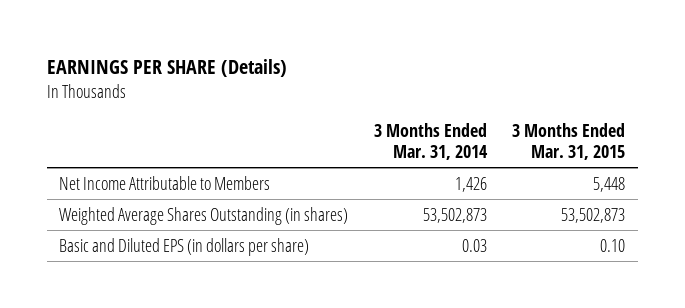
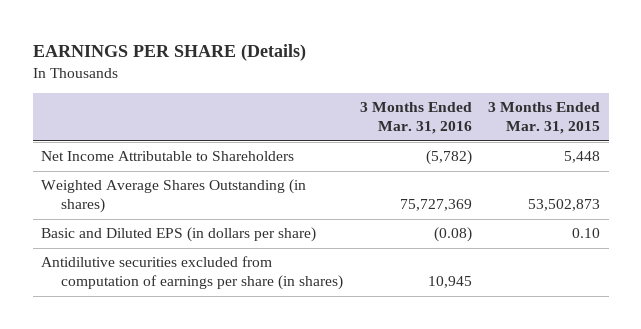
- | 3 Months Ended Mar. 31, 2014 | 3 Months Ended Mar. 31, 2015
+ | 3 Months Ended Mar. 31, 2016 | 3 Months Ended Mar. 31, 2015
- Net Income Attributable to Members | 1,426 | 5,448
+ Net Income Attributable to Shareholders | (5,782) | 5,448
+ Antidilutive securities excluded from computation of earnings per share (in shares) | 10,945 |

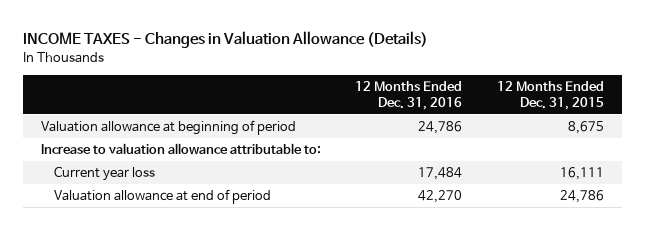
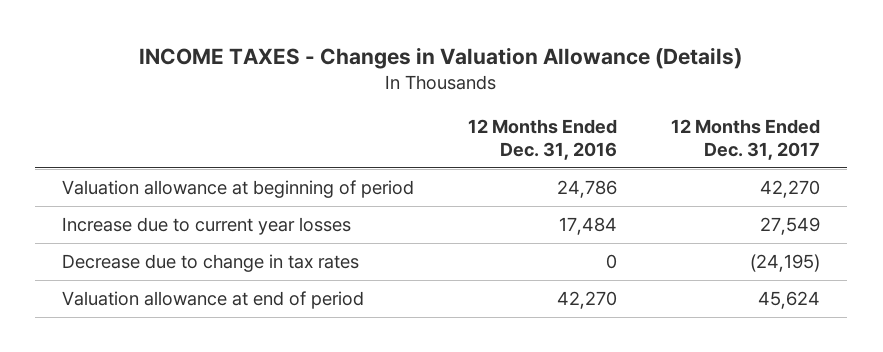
- | 12 Months Ended Dec. 31, 2016 | 12 Months Ended Dec. 31, 2015
+ | 12 Months Ended Dec. 31, 2016 | 12 Months Ended Dec. 31, 2017
- Increase to valuation allowance attributable to:
- Current year loss | 17,484 | 16,111
+ Increase due to current year losses | 17,484 | 27,549
+ Decrease due to change in tax rates | 0 | (24,195)

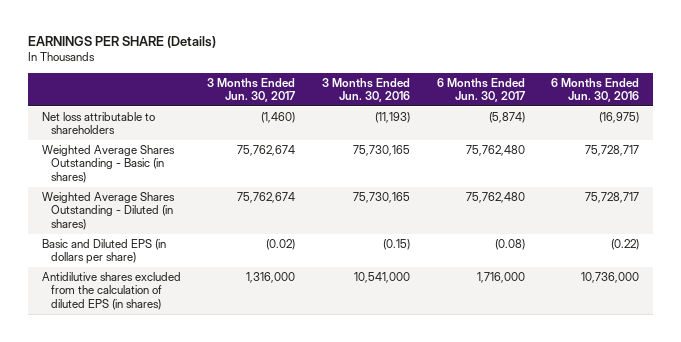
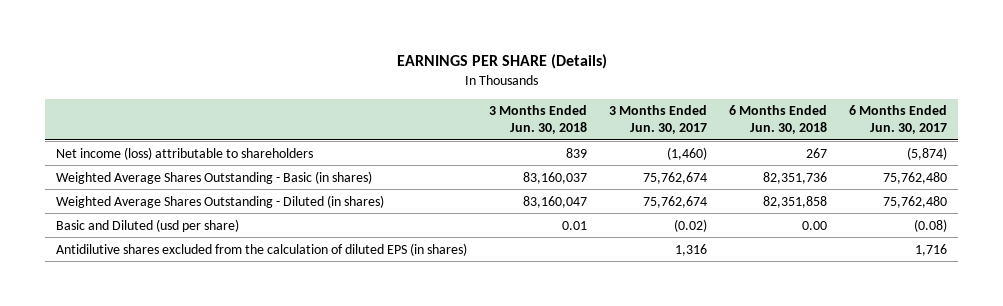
- | 3 Months Ended Jun. 30, 2017 | 3 Months Ended Jun. 30, 2016 | 6 Months Ended Jun. 30, 2017 | 6 Months Ended Jun. 30, 2016
+ | 3 Months Ended Jun. 30, 2018 | 3 Months Ended Jun. 30, 2017 | 6 Months Ended Jun. 30, 2018 | 6 Months Ended Jun. 30, 2017
- Net loss attributable to shareholders | (1,460) | (11,193) | (5,874) | (16,975)
+ Net income (loss) attributable to shareholders | 839 | (1,460) | 267 | (5,874)
- Basic and Diluted EPS (in dollars per share) | (0.02) | (0.15) | (0.08) | (0.22)
- Antidilutive shares excluded from the calculation of diluted EPS (in shares) | 1,316,000 | 10,541,000 | 1,716,000 | 10,736,000
+ Basic and Diluted (usd per share) | 0.01 | (0.02) | 0.00 | (0.08)
+ Antidilutive shares excluded from the calculation of diluted EPS (in shares) | | 1,316 | | 1,716

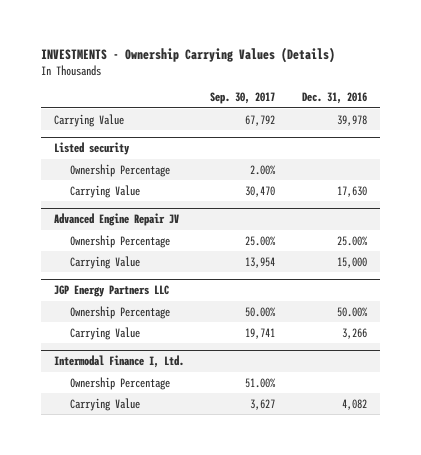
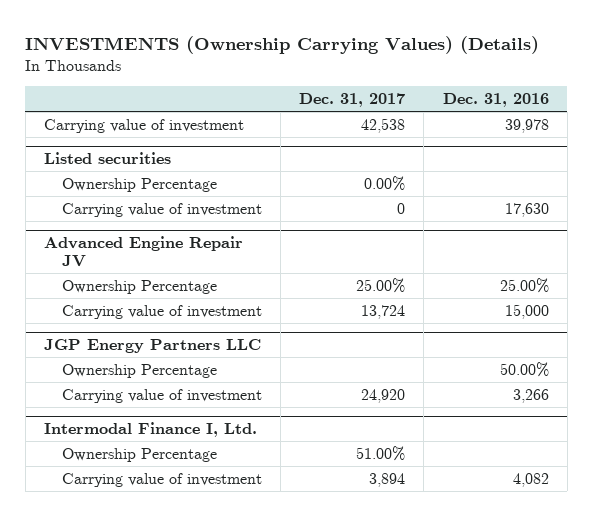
- INVESTMENTS - Ownership Carrying Values (Details)
+ INVESTMENTS (Ownership Carrying Values) (Details)
- | Sep. 30, 2017 | Dec. 31, 2016
+ | Dec. 31, 2017 | Dec. 31, 2016
- Carrying Value | 67,792 | 39,978
- Listed security
+ Carrying value of investment | 42,538 | 39,978
+ Listed securities
- Carrying Value | 30,470 | 17,630
+ Carrying value of investment | 0 | 17,630
@ Advanced Engine Repair JV
- Carrying Value | 13,954 | 15,000
+ Carrying value of investment | 13,724 | 15,000
@ JGP Energy Partners LLC
- Carrying Value | 19,741 | 3,266
+ Carrying value of investment | 24,920 | 3,266
@ Intermodal Finance I, Ltd.
- Carrying Value | 3,627 | 4,082
+ Carrying value of investment | 3,894 | 4,082

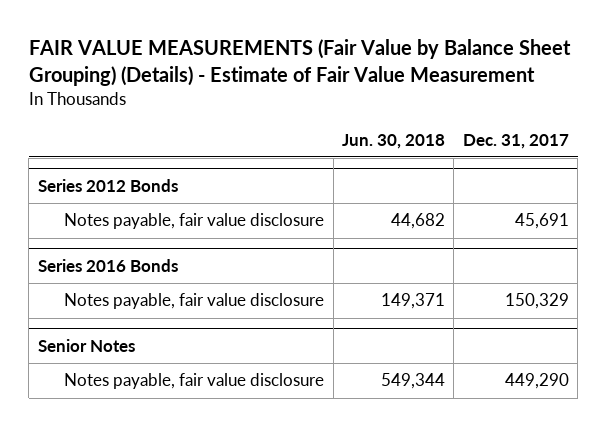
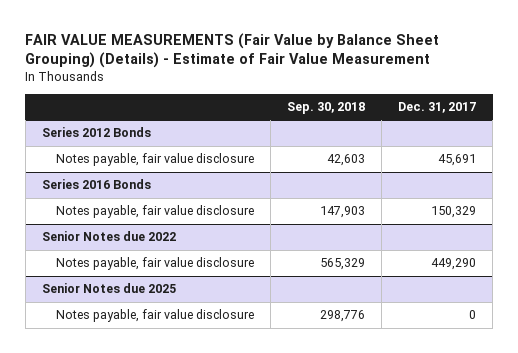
- | Jun. 30, 2018 | Dec. 31, 2017
+ | Sep. 30, 2018 | Dec. 31, 2017
- Senior Notes
+ Senior Notes due 2022
+ Senior Notes due 2025
+ Notes payable, fair value disclosure | 298,776 | 0

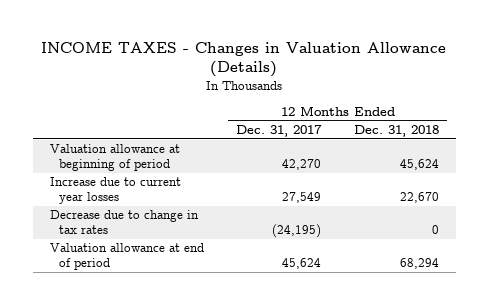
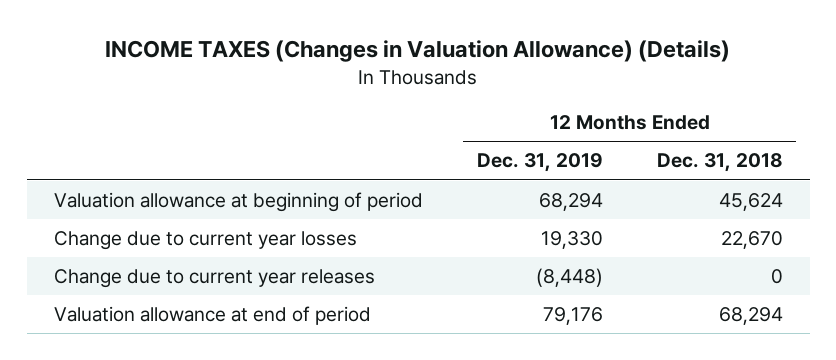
- INCOME TAXES - Changes in Valuation Allowance (Details)
+ INCOME TAXES (Changes in Valuation Allowance) (Details)
- | 12 Months Ended Dec. 31, 2017 | 12 Months Ended Dec. 31, 2018
+ | 12 Months Ended Dec. 31, 2019 | 12 Months Ended Dec. 31, 2018
- Increase due to current year losses | 27,549 | 22,670
- Decrease due to change in tax rates | (24,195) | 0
+ Change due to current year losses | 19,330 | 22,670
+ Change due to current year releases | (8,448) | 0

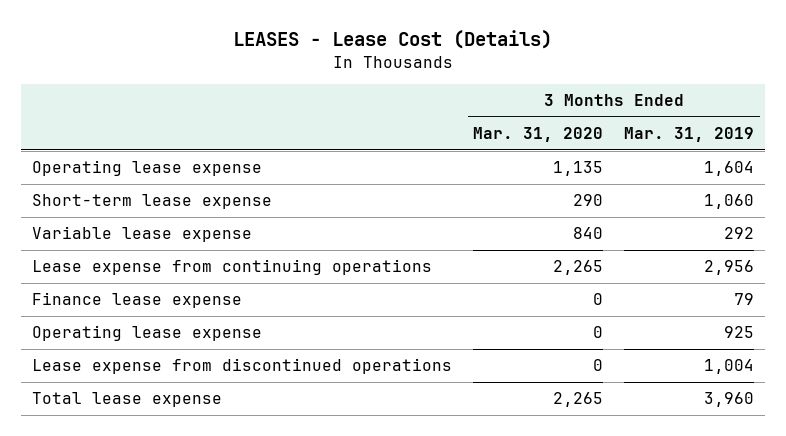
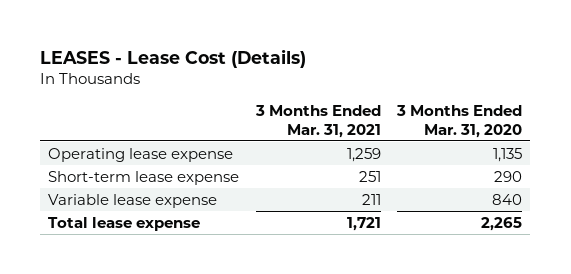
- | 3 Months Ended Mar. 31, 2020 | 3 Months Ended Mar. 31, 2019
+ | 3 Months Ended Mar. 31, 2021 | 3 Months Ended Mar. 31, 2020
- Lease expense from continuing operations | 2,265 | 2,956
- Finance lease expense | 0 | 79
- Operating lease expense | 0 | 925
- Lease expense from discontinued operations | 0 | 1,004

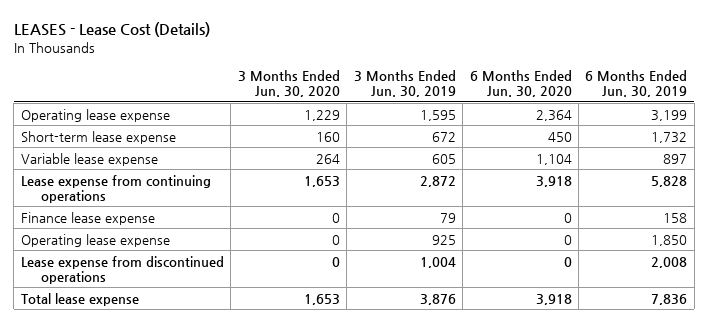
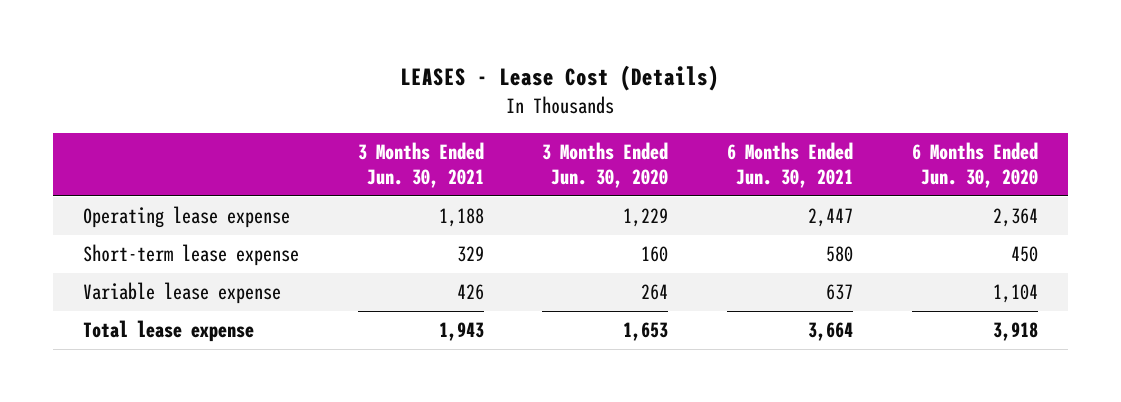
- | 3 Months Ended Jun. 30, 2020 | 3 Months Ended Jun. 30, 2019 | 6 Months Ended Jun. 30, 2020 | 6 Months Ended Jun. 30, 2019
+ | 3 Months Ended Jun. 30, 2021 | 3 Months Ended Jun. 30, 2020 | 6 Months Ended Jun. 30, 2021 | 6 Months Ended Jun. 30, 2020
- Lease expense from continuing operations | 1,653 | 2,872 | 3,918 | 5,828
- Finance lease expense | 0 | 79 | 0 | 158
- Operating lease expense | 0 | 925 | 0 | 1,850
- Lease expense from discontinued operations | 0 | 1,004 | 0 | 2,008

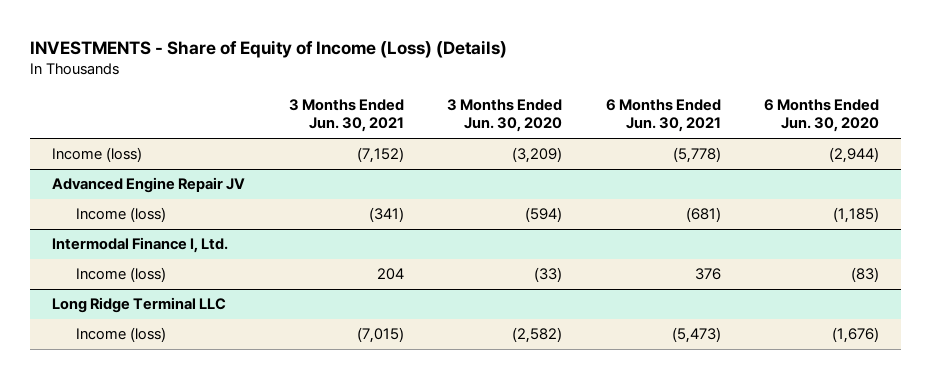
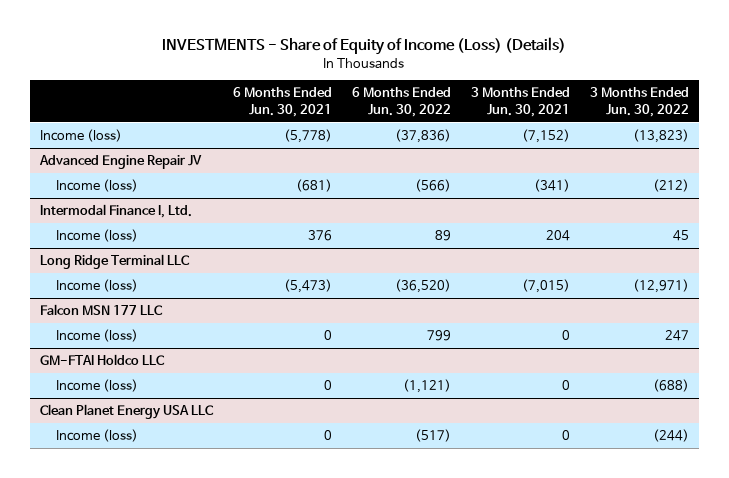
- | 3 Months Ended Jun. 30, 2021 | 3 Months Ended Jun. 30, 2020 | 6 Months Ended Jun. 30, 2021 | 6 Months Ended Jun. 30, 2020
+ | 6 Months Ended Jun. 30, 2021 | 6 Months Ended Jun. 30, 2022 | 3 Months Ended Jun. 30, 2021 | 3 Months Ended Jun. 30, 2022
+ Falcon MSN 177 LLC
+ Income (loss) | 0 | 799 | 0 | 247
+ GM-FTAI Holdco LLC
+ Income (loss) | 0 | (1,121) | 0 | (688)
+ Clean Planet Energy USA LLC
+ Income (loss) | 0 | (517) | 0 | (244)

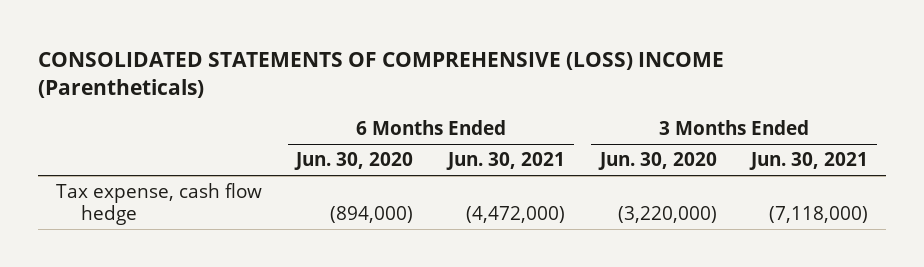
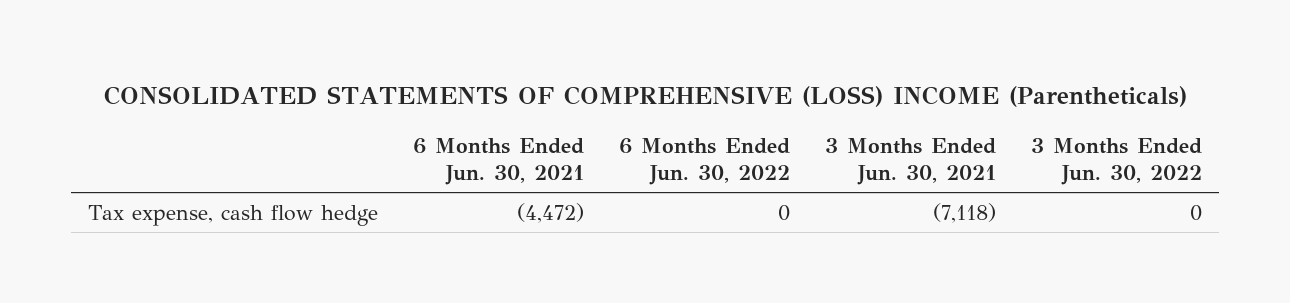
- | 6 Months Ended Jun. 30, 2020 | 6 Months Ended Jun. 30, 2021 | 3 Months Ended Jun. 30, 2020 | 3 Months Ended Jun. 30, 2021
+ | 6 Months Ended Jun. 30, 2021 | 6 Months Ended Jun. 30, 2022 | 3 Months Ended Jun. 30, 2021 | 3 Months Ended Jun. 30, 2022
- Tax expense, cash flow hedge | (894,000) | (4,472,000) | (3,220,000) | (7,118,000)
+ Tax expense, cash flow hedge | (4,472) | 0 | (7,118) | 0

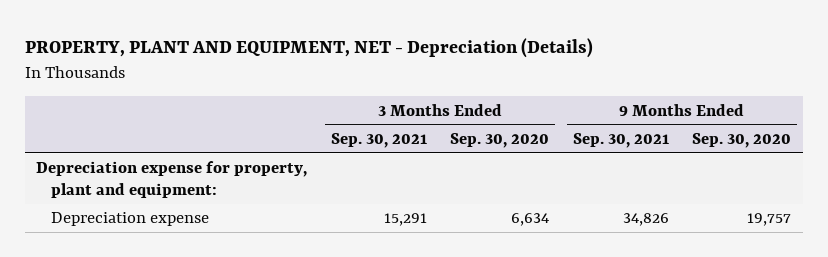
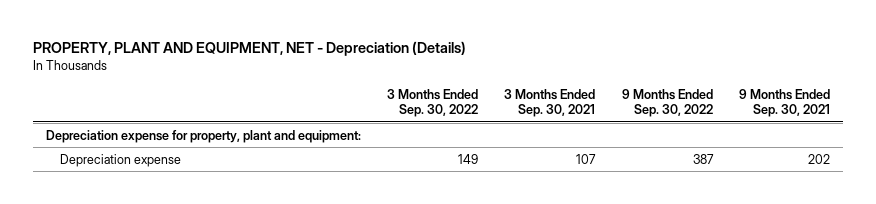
- | 3 Months Ended Sep. 30, 2021 | 3 Months Ended Sep. 30, 2020 | 9 Months Ended Sep. 30, 2021 | 9 Months Ended Sep. 30, 2020
+ | 3 Months Ended Sep. 30, 2022 | 3 Months Ended Sep. 30, 2021 | 9 Months Ended Sep. 30, 2022 | 9 Months Ended Sep. 30, 2021
- Depreciation expense | 15,291 | 6,634 | 34,826 | 19,757
+ Depreciation expense | 149 | 107 | 387 | 202

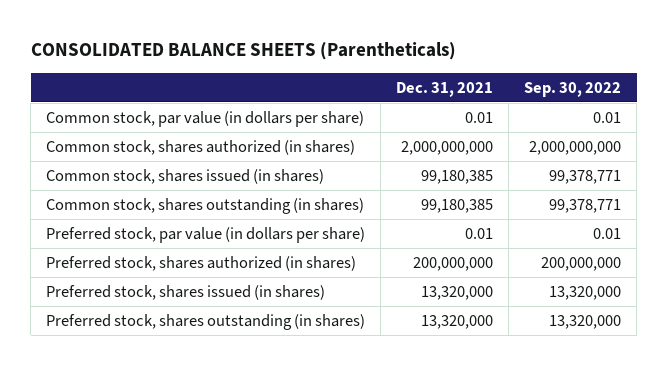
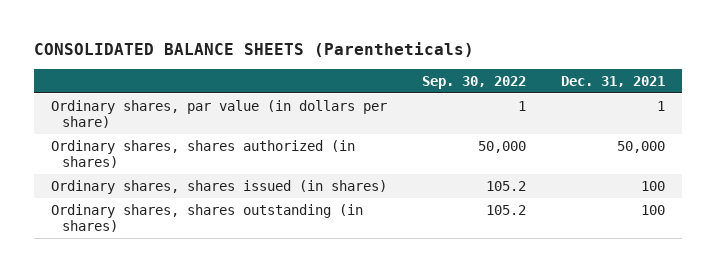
- | Dec. 31, 2021 | Sep. 30, 2022
+ | Sep. 30, 2022 | Dec. 31, 2021
- Common stock, par value (in dollars per share) | 0.01 | 0.01
- Common stock, shares authorized (in shares) | 2,000,000,000 | 2,000,000,000
- Common stock, shares issued (in shares) | 99,180,385 | 99,378,771
- Common stock, shares outstanding (in shares) | 99,180,385 | 99,378,771
- Preferred stock, par value (in dollars per share) | 0.01 | 0.01
- Preferred stock, shares authorized (in shares) | 200,000,000 | 200,000,000
- Preferred stock, shares issued (in shares) | 13,320,000 | 13,320,000
- Preferred stock, shares outstanding (in shares) | 13,320,000 | 13,320,000
+ Ordinary shares, par value (in dollars per share) | 1 | 1
+ Ordinary shares, shares authorized (in shares) | 50,000 | 50,000
+ Ordinary shares, shares issued (in shares) | 105.2 | 100
+ Ordinary shares, shares outstanding (in shares) | 105.2 | 100

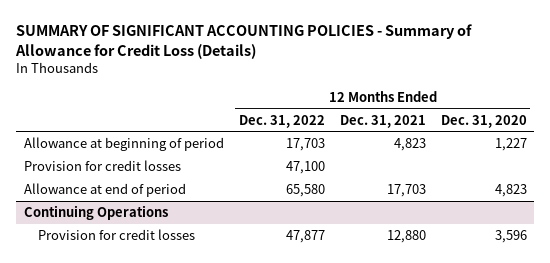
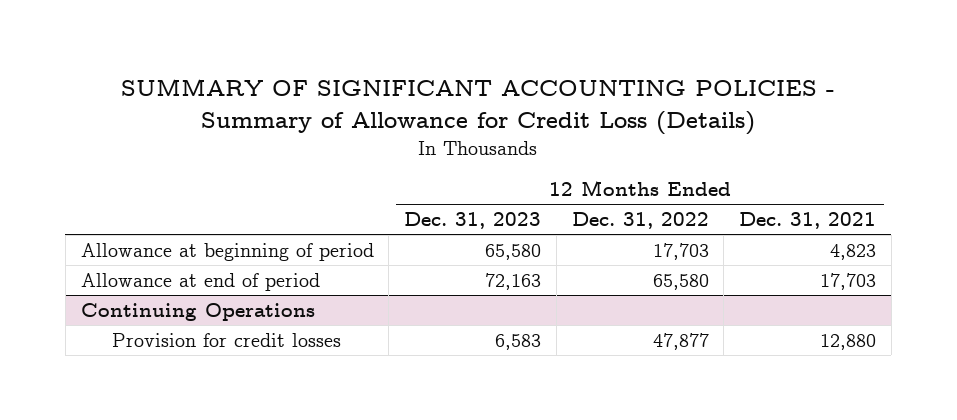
- | 12 Months Ended Dec. 31, 2022 | 12 Months Ended Dec. 31, 2021 | 12 Months Ended Dec. 31, 2020
+ | 12 Months Ended Dec. 31, 2023 | 12 Months Ended Dec. 31, 2022 | 12 Months Ended Dec. 31, 2021
- Provision for credit losses | 47,100 | |

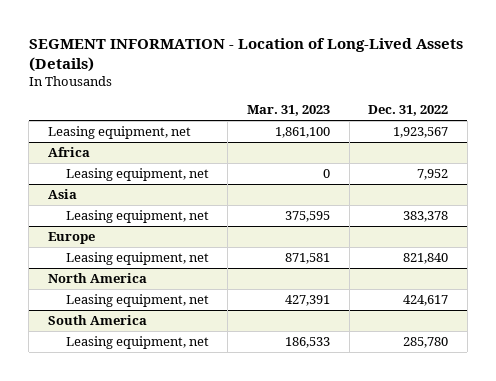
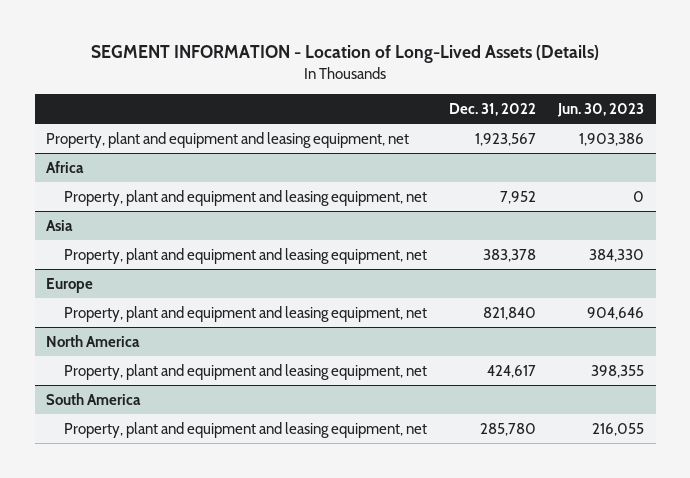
- | Mar. 31, 2023 | Dec. 31, 2022
+ | Dec. 31, 2022 | Jun. 30, 2023
- Leasing equipment, net | 1,861,100 | 1,923,567
+ Property, plant and equipment and leasing equipment, net | 1,923,567 | 1,903,386
@ Africa
- Leasing equipment, net | 0 | 7,952
+ Property, plant and equipment and leasing equipment, net | 7,952 | 0
@ Asia
- Leasing equipment, net | 375,595 | 383,378
+ Property, plant and equipment and leasing equipment, net | 383,378 | 384,330
@ Europe
- Leasing equipment, net | 871,581 | 821,840
+ Property, plant and equipment and leasing equipment, net | 821,840 | 904,646
@ North America
- Leasing equipment, net | 427,391 | 424,617
+ Property, plant and equipment and leasing equipment, net | 424,617 | 398,355
@ South America
- Leasing equipment, net | 186,533 | 285,780
+ Property, plant and equipment and leasing equipment, net | 285,780 | 216,055

